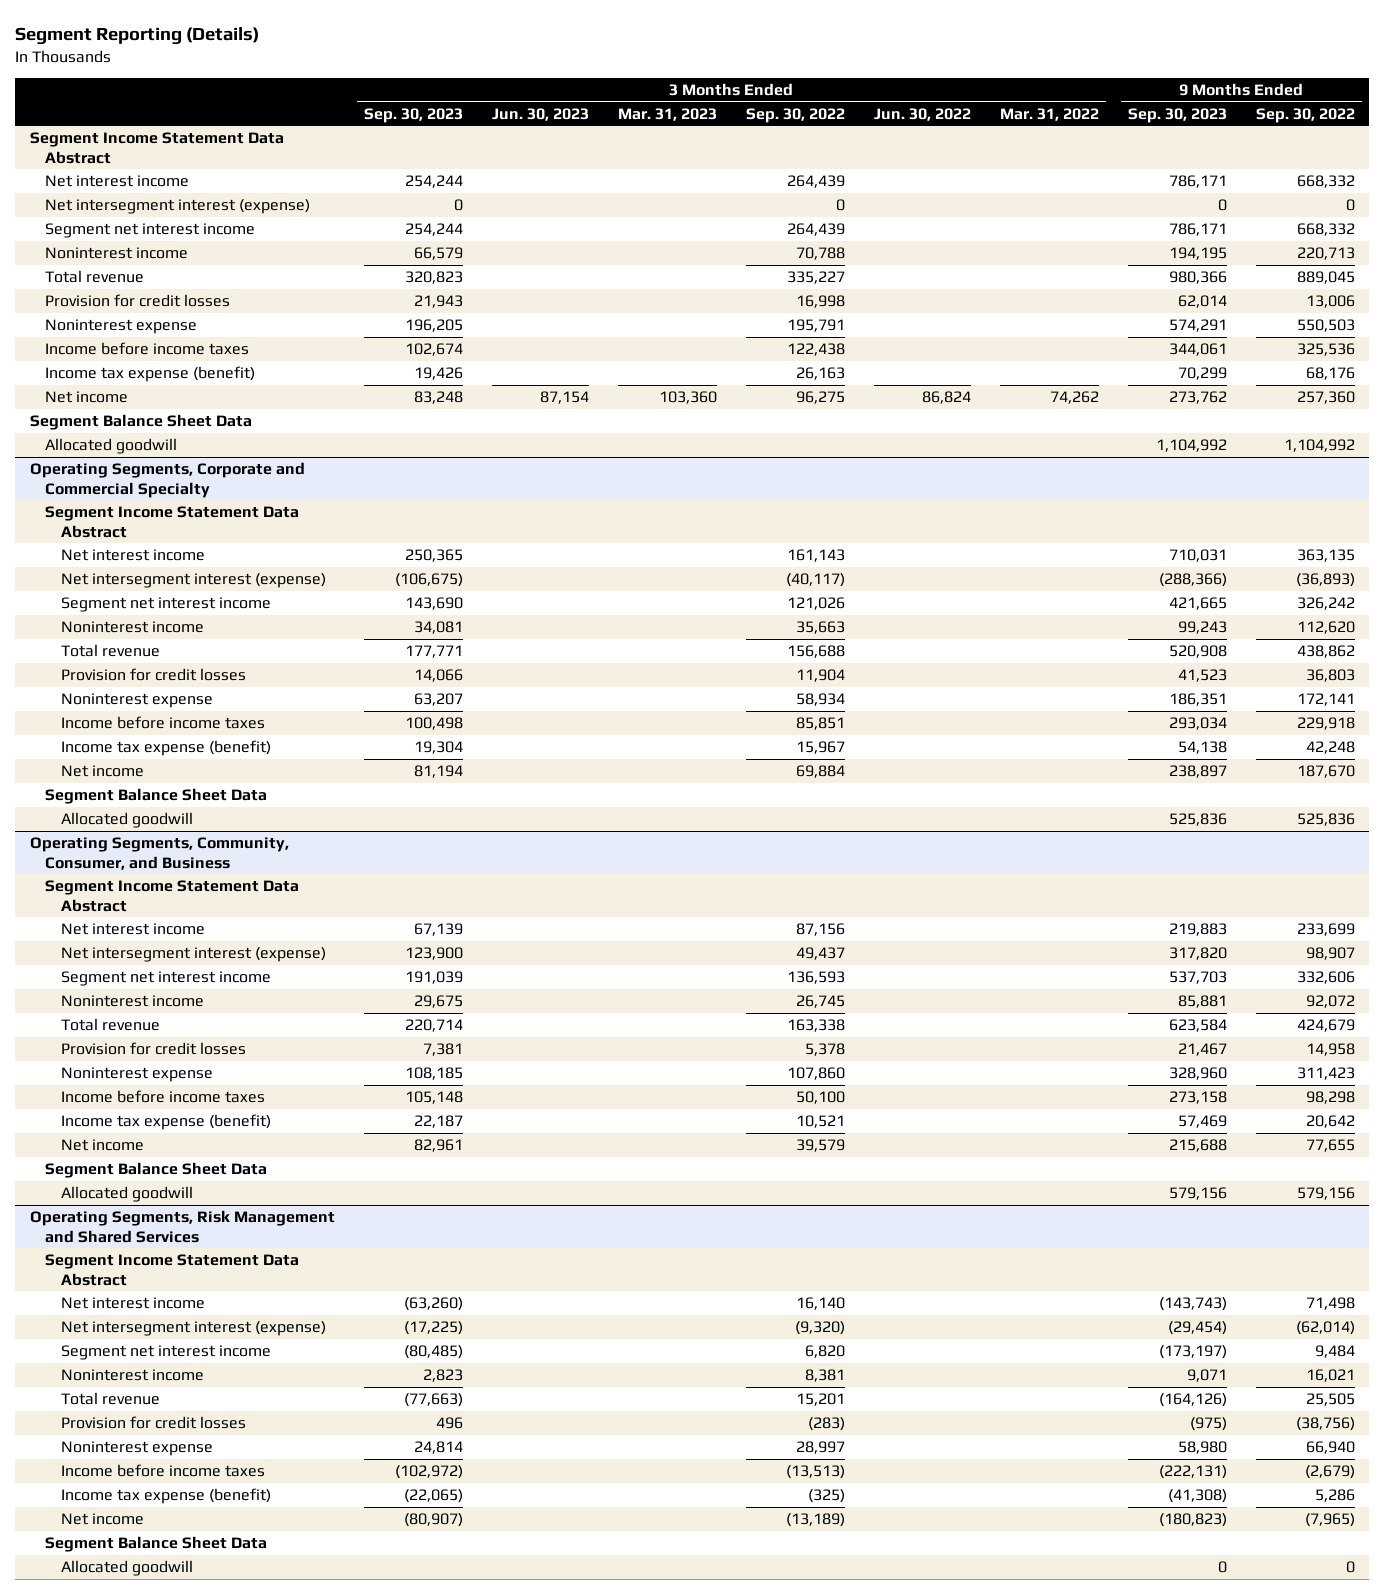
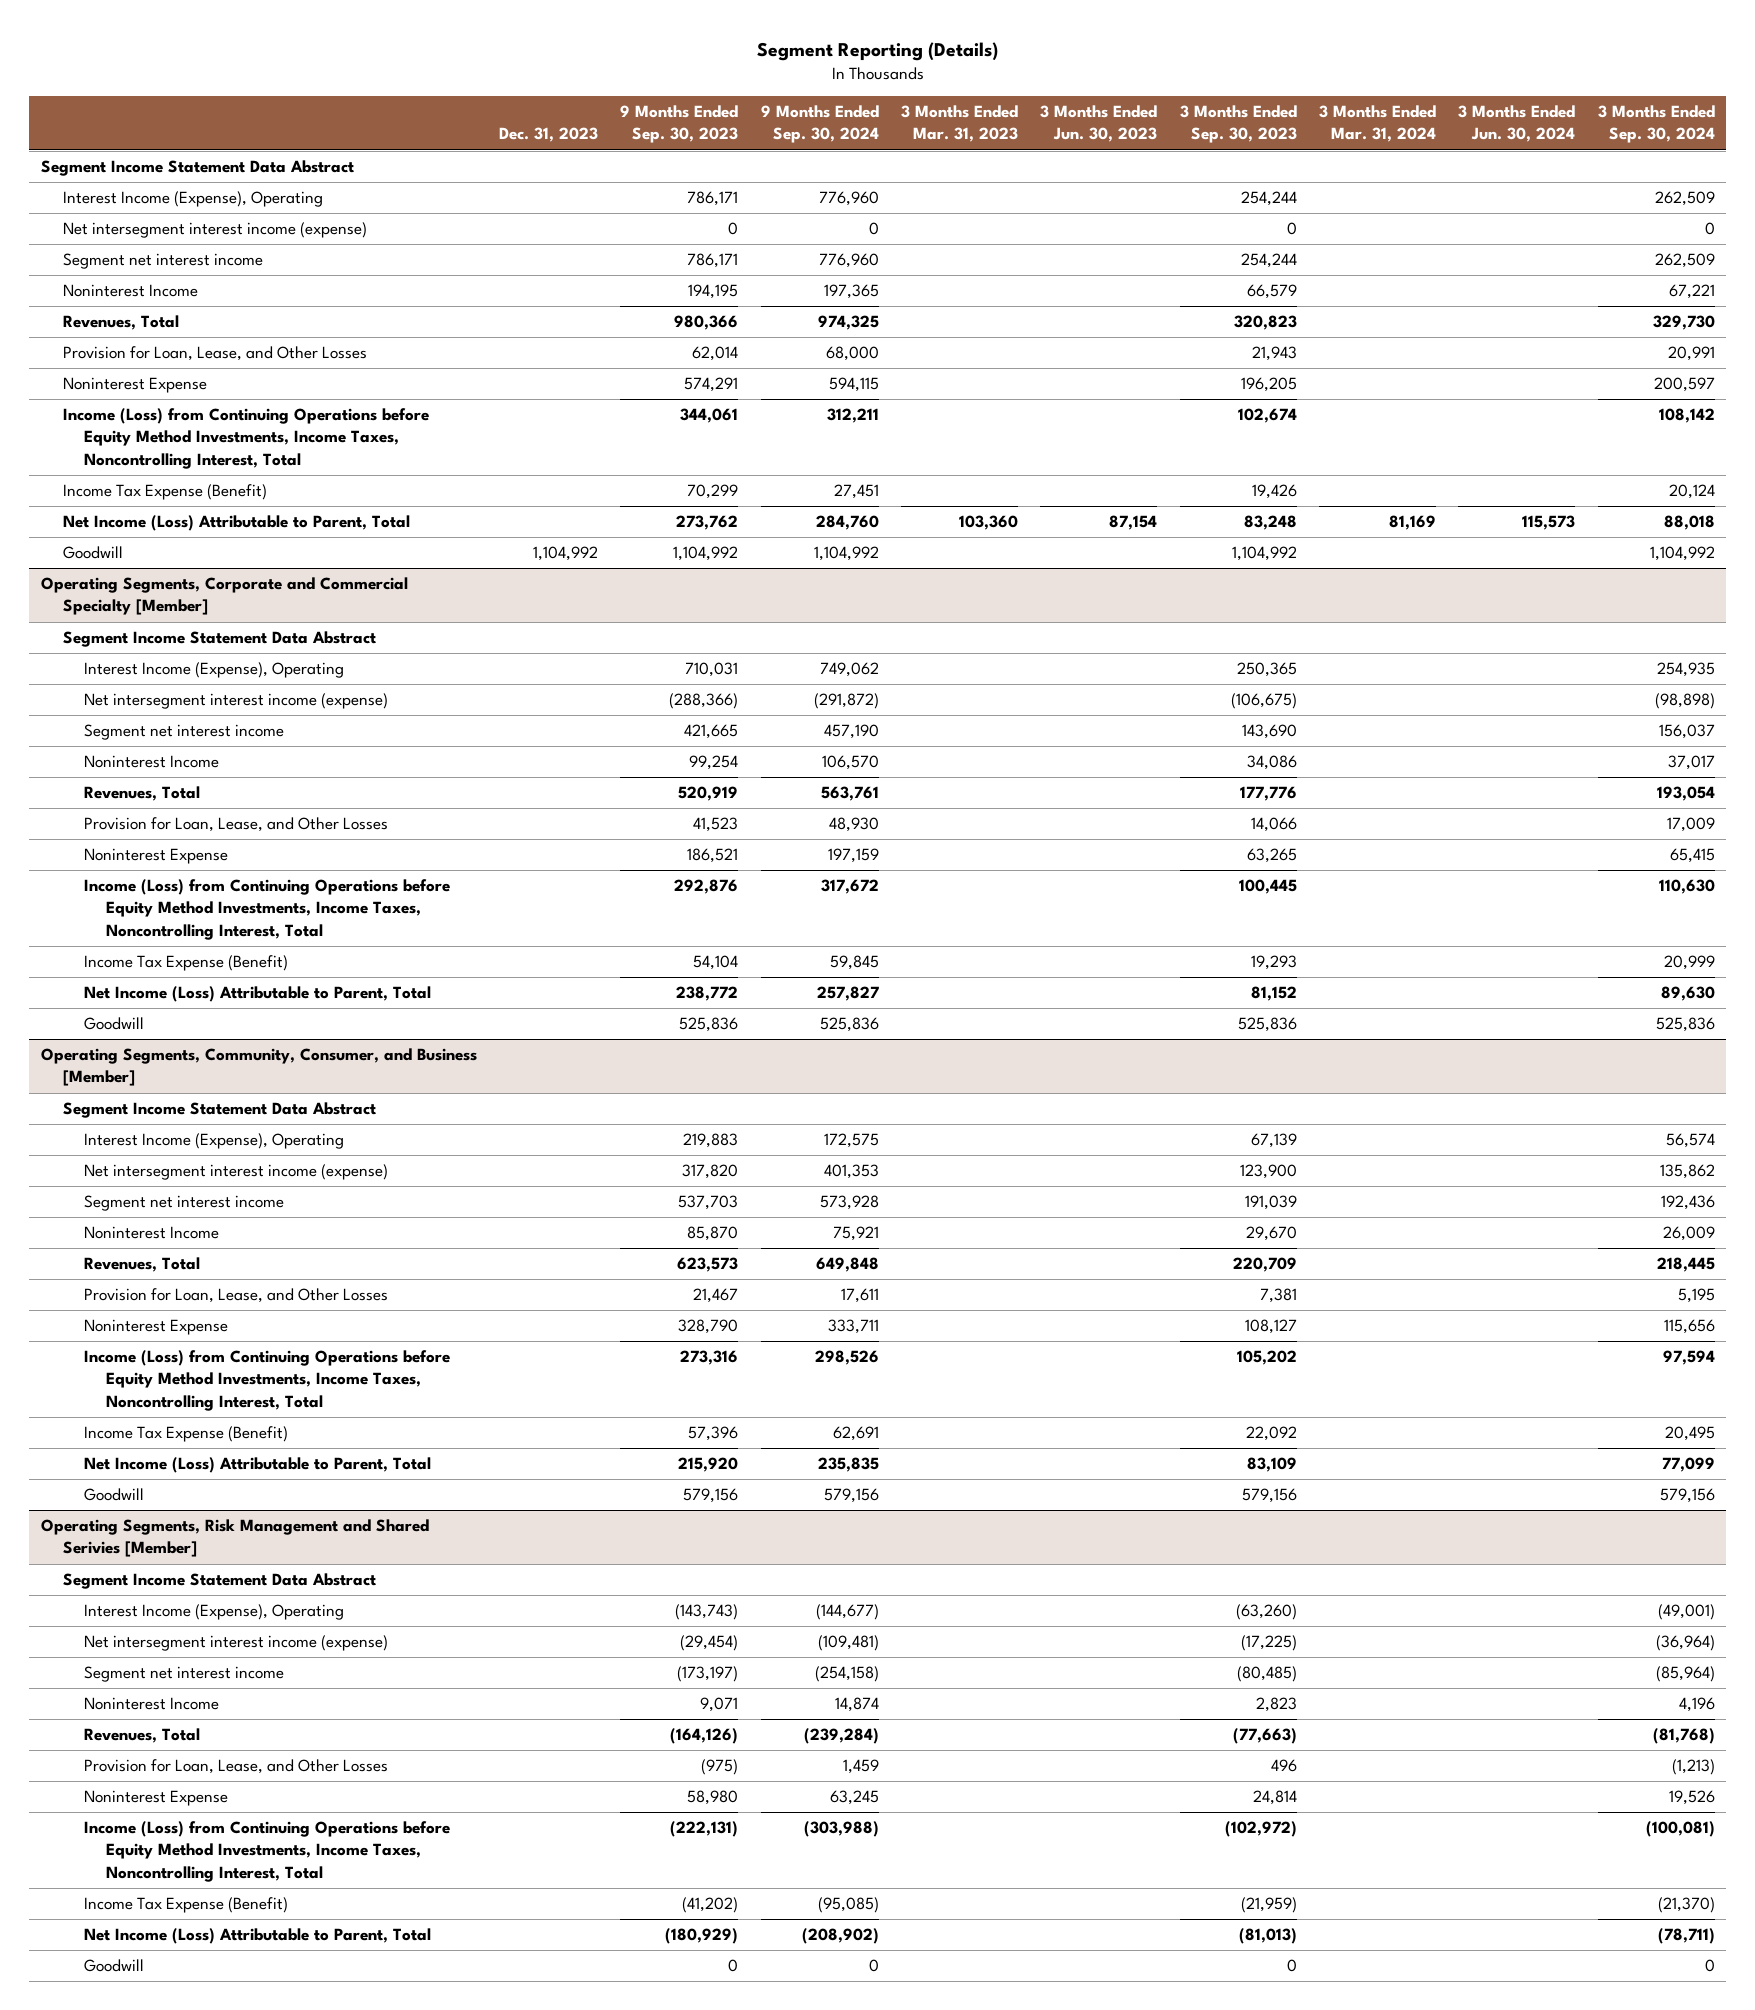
- | 3 Months Ended Sep. 30, 2023 | 3 Months Ended Jun. 30, 2023 | 3 Months Ended Mar. 31, 2023 | 3 Months Ended Sep. 30, 2022 | 3 Months Ended Jun. 30, 2022 | 3 Months Ended Mar. 31, 2022 | 9 Months Ended Sep. 30, 2023 | 9 Months Ended Sep. 30, 2022
+ | Dec. 31, 2023 | 9 Months Ended Sep. 30, 2023 | 9 Months Ended Sep. 30, 2024 | 3 Months Ended Mar. 31, 2023 | 3 Months Ended Jun. 30, 2023 | 3 Months Ended Sep. 30, 2023 | 3 Months Ended Mar. 31, 2024 | 3 Months Ended Jun. 30, 2024 | 3 Months Ended Sep. 30, 2024
- Net interest income | 254,244 | | | 264,439 | | | 786,171 | 668,332
- Net intersegment interest (expense) | 0 | | | 0 | | | 0 | 0
+ Interest Income (Expense), Operating | | 786,171 | 776,960 | | | 254,244 | | | 262,509
+ Net intersegment interest income (expense) | | 0 | 0 | | | 0 | | | 0
- Noninterest income | 66,579 | | | 70,788 | | | 194,195 | 220,713
- Total revenue | 320,823 | | | 335,227 | | | 980,366 | 889,045
- Provision for credit losses | 21,943 | | | 16,998 | | | 62,014 | 13,006
- Noninterest expense | 196,205 | | | 195,791 | | | 574,291 | 550,503
- Income before income taxes | 102,674 | | | 122,438 | | | 344,061 | 325,536
- Income tax expense (benefit) | 19,426 | | | 26,163 | | | 70,299 | 68,176
- Net income | 83,248 | 87,154 | 103,360 | 96,275 | 86,824 | 74,262 | 273,762 | 257,360
- Segment Balance Sheet Data
- Allocated goodwill | | | | | | | 1,104,992 | 1,104,992
- Operating Segments, Corporate and Commercial Specialty
+ Noninterest Income | | 194,195 | 197,365 | | | 66,579 | | | 67,221
+ Revenues, Total | | 980,366 | 974,325 | | | 320,823 | | | 329,730
+ Provision for Loan, Lease, and Other Losses | | 62,014 | 68,000 | | | 21,943 | | | 20,991
+ Noninterest Expense | | 574,291 | 594,115 | | | 196,205 | | | 200,597
+ Income (Loss) from Continuing Operations before Equity Method Investments, Income Taxes, Noncontrolling Interest, Total | | 344,061 | 312,211 | | | 102,674 | | | 108,142
+ Income Tax Expense (Benefit) | | 70,299 | 27,451 | | | 19,426 | | | 20,124
+ Net Income (Loss) Attributable to Parent, Total | | 273,762 | 284,760 | 103,360 | 87,154 | 83,248 | 81,169 | 115,573 | 88,018
+ Goodwill | 1,104,992 | 1,104,992 | 1,104,992 | | | 1,104,992 | | | 1,104,992
+ Operating Segments, Corporate and Commercial Specialty [Member]
- Net interest income | 250,365 | | | 161,143 | | | 710,031 | 363,135
- Net intersegment interest (expense) | (106,675) | | | (40,117) | | | (288,366) | (36,893)
+ Interest Income (Expense), Operating | | 710,031 | 749,062 | | | 250,365 | | | 254,935
+ Net intersegment interest income (expense) | | (288,366) | (291,872) | | | (106,675) | | | (98,898)
- Noninterest income | 34,081 | | | 35,663 | | | 99,243 | 112,620
- Total revenue | 177,771 | | | 156,688 | | | 520,908 | 438,862
- Provision for credit losses | 14,066 | | | 11,904 | | | 41,523 | 36,803
- Noninterest expense | 63,207 | | | 58,934 | | | 186,351 | 172,141
- Income before income taxes | 100,498 | | | 85,851 | | | 293,034 | 229,918
- Income tax expense (benefit) | 19,304 | | | 15,967 | | | 54,138 | 42,248
- Net income | 81,194 | | | 69,884 | | | 238,897 | 187,670
- Segment Balance Sheet Data
- Allocated goodwill | | | | | | | 525,836 | 525,836
- Operating Segments, Community, Consumer, and Business
+ Noninterest Income | | 99,254 | 106,570 | | | 34,086 | | | 37,017
+ Revenues, Total | | 520,919 | 563,761 | | | 177,776 | | | 193,054
+ Provision for Loan, Lease, and Other Losses | | 41,523 | 48,930 | | | 14,066 | | | 17,009
+ Noninterest Expense | | 186,521 | 197,159 | | | 63,265 | | | 65,415
+ Income (Loss) from Continuing Operations before Equity Method Investments, Income Taxes, Noncontrolling Interest, Total | | 292,876 | 317,672 | | | 100,445 | | | 110,630
+ Income Tax Expense (Benefit) | | 54,104 | 59,845 | | | 19,293 | | | 20,999
+ Net Income (Loss) Attributable to Parent, Total | | 238,772 | 257,827 | | | 81,152 | | | 89,630
+ Goodwill | | 525,836 | 525,836 | | | 525,836 | | | 525,836
+ Operating Segments, Community, Consumer, and Business [Member]
- Net interest income | 67,139 | | | 87,156 | | | 219,883 | 233,699
- Net intersegment interest (expense) | 123,900 | | | 49,437 | | | 317,820 | 98,907
+ Interest Income (Expense), Operating | | 219,883 | 172,575 | | | 67,139 | | | 56,574
+ Net intersegment interest income (expense) | | 317,820 | 401,353 | | | 123,900 | | | 135,862
- Noninterest income | 29,675 | | | 26,745 | | | 85,881 | 92,072
- Total revenue | 220,714 | | | 163,338 | | | 623,584 | 424,679
- Provision for credit losses | 7,381 | | | 5,378 | | | 21,467 | 14,958
- Noninterest expense | 108,185 | | | 107,860 | | | 328,960 | 311,423
- Income before income taxes | 105,148 | | | 50,100 | | | 273,158 | 98,298
- Income tax expense (benefit) | 22,187 | | | 10,521 | | | 57,469 | 20,642
- Net income | 82,961 | | | 39,579 | | | 215,688 | 77,655
- Segment Balance Sheet Data
- Allocated goodwill | | | | | | | 579,156 | 579,156
- Operating Segments, Risk Management and Shared Services
+ Noninterest Income | | 85,870 | 75,921 | | | 29,670 | | | 26,009
+ Revenues, Total | | 623,573 | 649,848 | | | 220,709 | | | 218,445
+ Provision for Loan, Lease, and Other Losses | | 21,467 | 17,611 | | | 7,381 | | | 5,195
+ Noninterest Expense | | 328,790 | 333,711 | | | 108,127 | | | 115,656
+ Income (Loss) from Continuing Operations before Equity Method Investments, Income Taxes, Noncontrolling Interest, Total | | 273,316 | 298,526 | | | 105,202 | | | 97,594
+ Income Tax Expense (Benefit) | | 57,396 | 62,691 | | | 22,092 | | | 20,495
+ Net Income (Loss) Attributable to Parent, Total | | 215,920 | 235,835 | | | 83,109 | | | 77,099
+ Goodwill | | 579,156 | 579,156 | | | 579,156 | | | 579,156
+ Operating Segments, Risk Management and Shared Serivies [Member]
- Net interest income | (63,260) | | | 16,140 | | | (143,743) | 71,498
- Net intersegment interest (expense) | (17,225) | | | (9,320) | | | (29,454) | (62,014)
+ Interest Income (Expense), Operating | | (143,743) | (144,677) | | | (63,260) | | | (49,001)
+ Net intersegment interest income (expense) | | (29,454) | (109,481) | | | (17,225) | | | (36,964)
- Noninterest income | 2,823 | | | 8,381 | | | 9,071 | 16,021
- Total revenue | (77,663) | | | 15,201 | | | (164,126) | 25,505
- Provision for credit losses | 496 | | | (283) | | | (975) | (38,756)
- Noninterest expense | 24,814 | | | 28,997 | | | 58,980 | 66,940
- Income before income taxes | (102,972) | | | (13,513) | | | (222,131) | (2,679)
- Income tax expense (benefit) | (22,065) | | | (325) | | | (41,308) | 5,286
- Net income | (80,907) | | | (13,189) | | | (180,823) | (7,965)
- Segment Balance Sheet Data
- Allocated goodwill | | | | | | | 0 | 0
+ Noninterest Income | | 9,071 | 14,874 | | | 2,823 | | | 4,196
+ Revenues, Total | | (164,126) | (239,284) | | | (77,663) | | | (81,768)
+ Provision for Loan, Lease, and Other Losses | | (975) | 1,459 | | | 496 | | | (1,213)
+ Noninterest Expense | | 58,980 | 63,245 | | | 24,814 | | | 19,526
+ Income (Loss) from Continuing Operations before Equity Method Investments, Income Taxes, Noncontrolling Interest, Total | | (222,131) | (303,988) | | | (102,972) | | | (100,081)
+ Income Tax Expense (Benefit) | | (41,202) | (95,085) | | | (21,959) | | | (21,370)
+ Net Income (Loss) Attributable to Parent, Total | | (180,929) | (208,902) | | | (81,013) | | | (78,711)
+ Goodwill | | 0 | 0 | | | 0 | | | 0

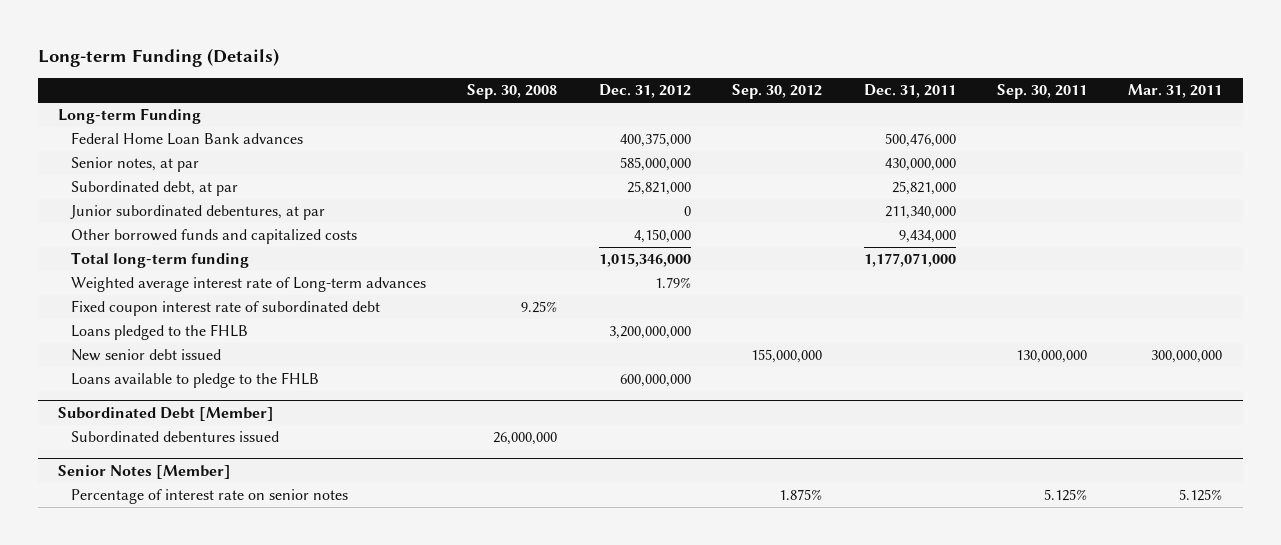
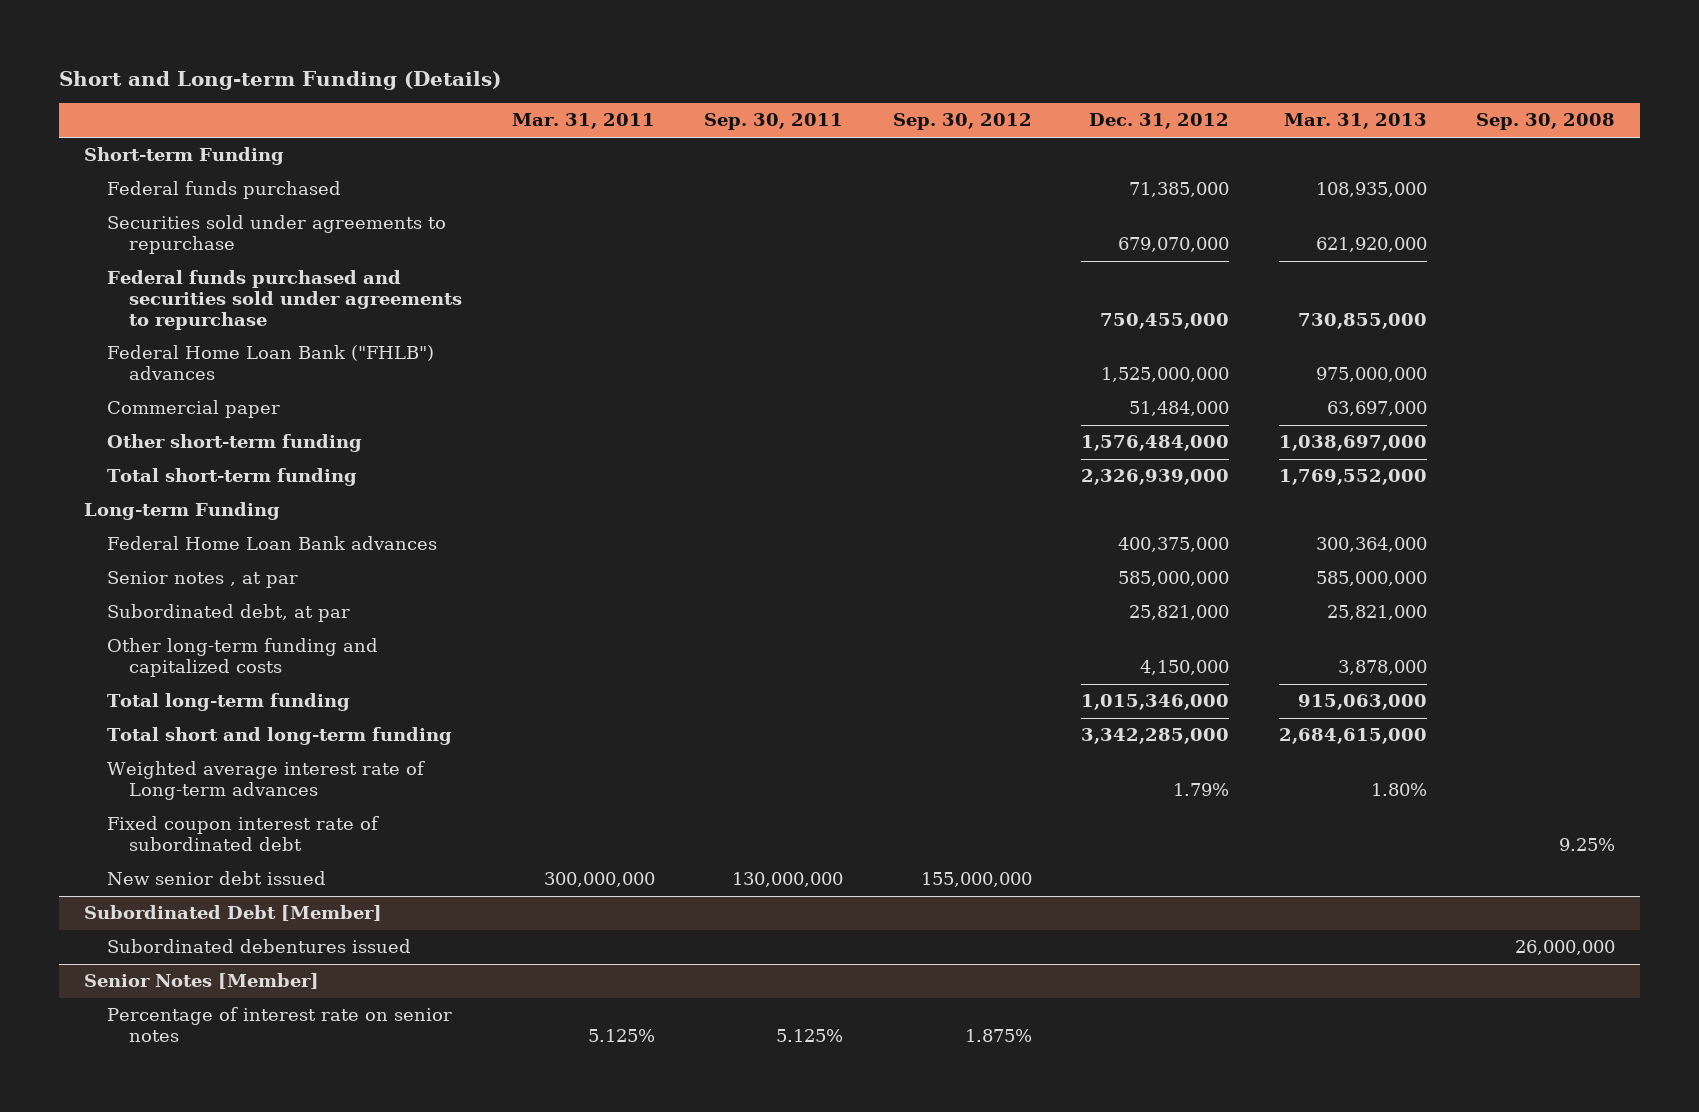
- Long-term Funding (Details)
+ Short and Long-term Funding (Details)
- | Sep. 30, 2008 | Dec. 31, 2012 | Sep. 30, 2012 | Dec. 31, 2011 | Sep. 30, 2011 | Mar. 31, 2011
+ | Mar. 31, 2011 | Sep. 30, 2011 | Sep. 30, 2012 | Dec. 31, 2012 | Mar. 31, 2013 | Sep. 30, 2008
+ Short-term Funding
+ Federal funds purchased | | | | 71,385,000 | 108,935,000 |
+ Securities sold under agreements to repurchase | | | | 679,070,000 | 621,920,000 |
+ Federal funds purchased and securities sold under agreements to repurchase | | | | 750,455,000 | 730,855,000 |
+ Federal Home Loan Bank ("FHLB") advances | | | | 1,525,000,000 | 975,000,000 |
+ Commercial paper | | | | 51,484,000 | 63,697,000 |
+ Other short-term funding | | | | 1,576,484,000 | 1,038,697,000 |
+ Total short-term funding | | | | 2,326,939,000 | 1,769,552,000 |
- Senior notes, at par | | 585,000,000 | | 430,000,000 | |
+ Senior notes , at par | | | | 585,000,000 | 585,000,000 |
- Junior subordinated debentures, at par | | 0 | | 211,340,000 | |
- Other borrowed funds and capitalized costs | | 4,150,000 | | 9,434,000 | |
+ Other long-term funding and capitalized costs | | | | 4,150,000 | 3,878,000 |
+ Total short and long-term funding | | | | 3,342,285,000 | 2,684,615,000 |
- Loans pledged to the FHLB | | 3,200,000,000 | | | |
- Loans available to pledge to the FHLB | | 600,000,000 | | | |

